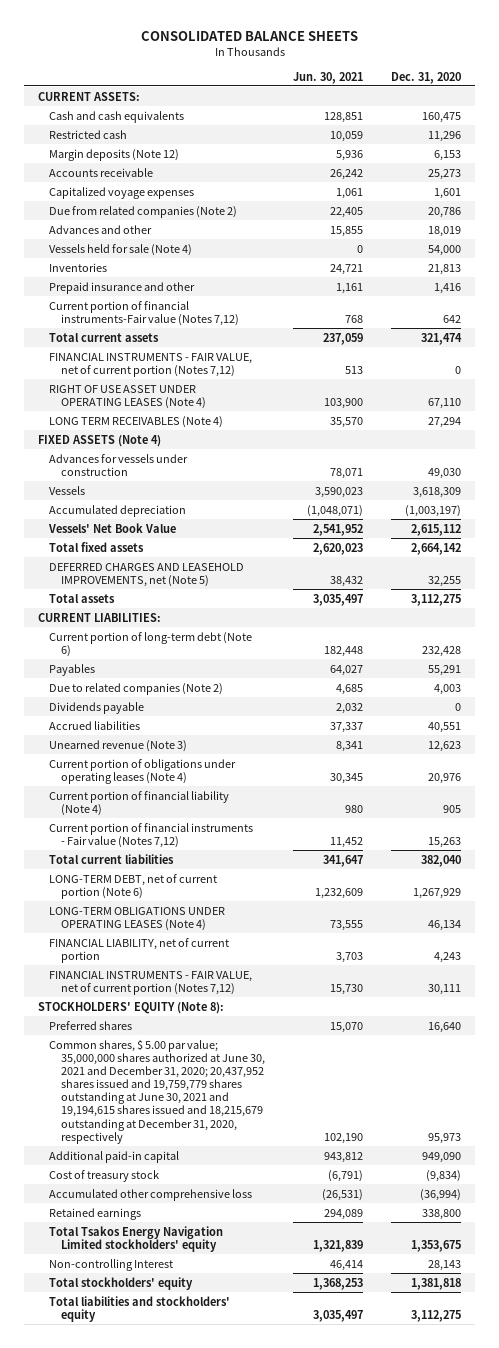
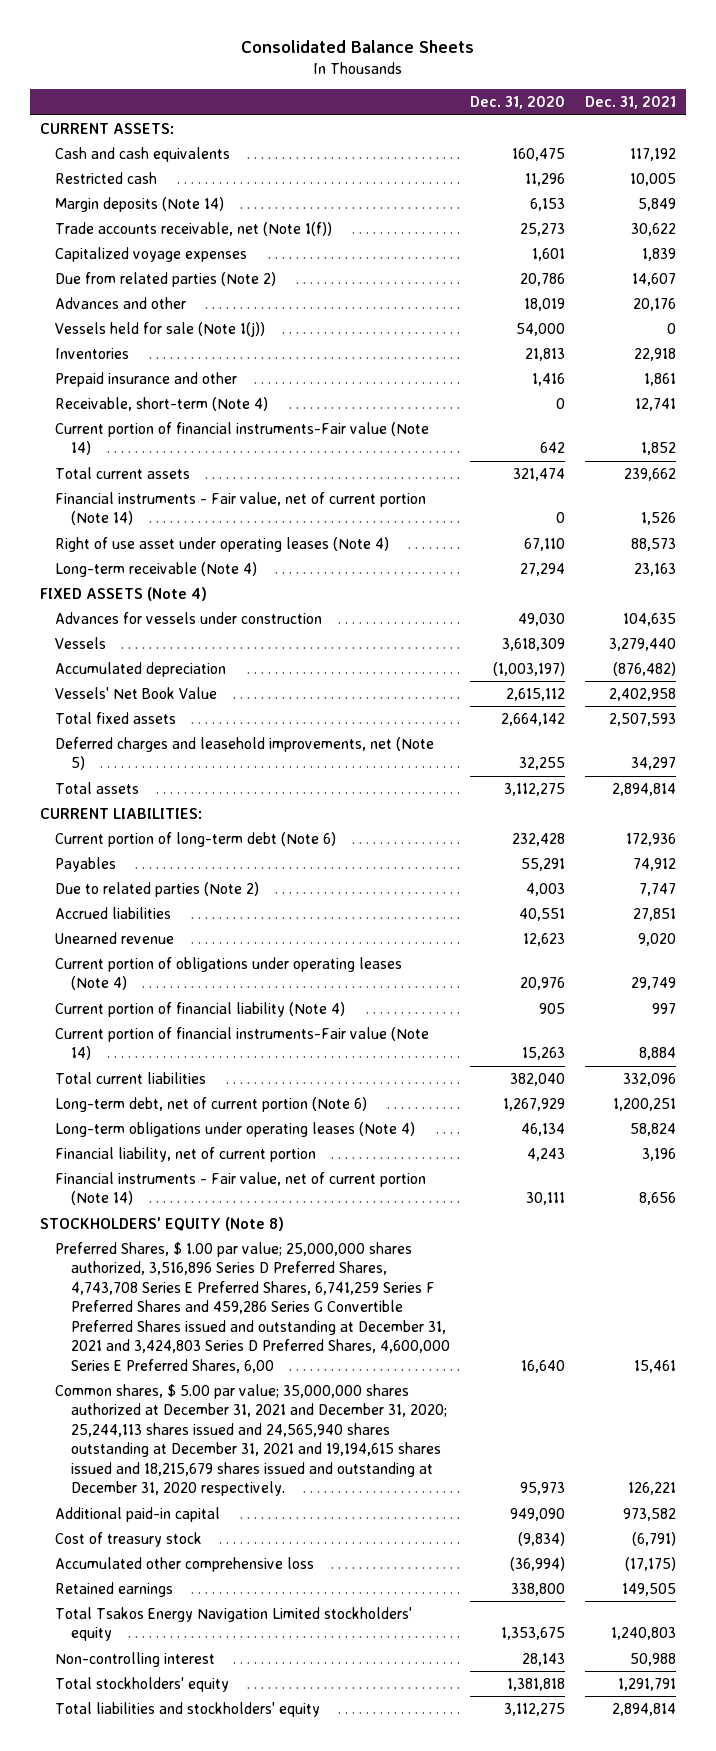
- CONSOLIDATED BALANCE SHEETS
+ Consolidated Balance Sheets
- | Jun. 30, 2021 | Dec. 31, 2020
+ | Dec. 31, 2020 | Dec. 31, 2021
- Margin deposits (Note 12) | 5,936 | 6,153
- Accounts receivable | 26,242 | 25,273
+ Margin deposits (Note 14) | 6,153 | 5,849
+ Trade accounts receivable, net (Note 1(f)) | 25,273 | 30,622
- Due from related companies (Note 2) | 22,405 | 20,786
+ Due from related parties (Note 2) | 20,786 | 14,607
- Vessels held for sale (Note 4) | 0 | 54,000
+ Vessels held for sale (Note 1(j)) | 54,000 | 0
- Current portion of financial instruments-Fair value (Notes 7,12) | 768 | 642
+ Receivable, short-term (Note 4) | 0 | 12,741
+ Current portion of financial instruments-Fair value (Note 14) | 642 | 1,852
- FINANCIAL INSTRUMENTS - FAIR VALUE, net of current portion (Notes 7,12) | 513 | 0
- RIGHT OF USE ASSET UNDER OPERATING LEASES (Note 4) | 103,900 | 67,110
- LONG TERM RECEIVABLES (Note 4) | 35,570 | 27,294
+ Financial instruments - Fair value, net of current portion (Note 14) | 0 | 1,526
+ Right of use asset under operating leases (Note 4) | 67,110 | 88,573
+ Long-term receivable (Note 4) | 27,294 | 23,163
- DEFERRED CHARGES AND LEASEHOLD IMPROVEMENTS, net (Note 5) | 38,432 | 32,255
+ Deferred charges and leasehold improvements, net (Note 5) | 32,255 | 34,297
- Due to related companies (Note 2) | 4,685 | 4,003
- Dividends payable | 2,032 | 0
+ Due to related parties (Note 2) | 4,003 | 7,747
- Unearned revenue (Note 3) | 8,341 | 12,623
+ Unearned revenue | 12,623 | 9,020
- Current portion of financial instruments - Fair value (Notes 7,12) | 11,452 | 15,263
+ Current portion of financial instruments-Fair value (Note 14) | 15,263 | 8,884
- LONG-TERM DEBT, net of current portion (Note 6) | 1,232,609 | 1,267,929
- LONG-TERM OBLIGATIONS UNDER OPERATING LEASES (Note 4) | 73,555 | 46,134
- FINANCIAL LIABILITY, net of current portion | 3,703 | 4,243
- FINANCIAL INSTRUMENTS - FAIR VALUE, net of current portion (Notes 7,12) | 15,730 | 30,111
- STOCKHOLDERS' EQUITY (Note 8):
- Preferred shares | 15,070 | 16,640
- Common shares, $ 5.00 par value; 35,000,000 shares authorized at June 30, 2021 and December 31, 2020; 20,437,952 shares issued and 19,759,779 shares outstanding at June 30, 2021 and 19,194,615 shares issued and 18,215,679 outstanding at December 31, 2020, respectively | 102,190 | 95,973
+ Long-term debt, net of current portion (Note 6) | 1,267,929 | 1,200,251
+ Long-term obligations under operating leases (Note 4) | 46,134 | 58,824
+ Financial liability, net of current portion | 4,243 | 3,196
+ Financial instruments - Fair value, net of current portion (Note 14) | 30,111 | 8,656
+ STOCKHOLDERS' EQUITY (Note 8)
+ Preferred Shares, $ 1.00 par value; 25,000,000 shares authorized, 3,516,896 Series D Preferred Shares, 4,743,708 Series E Preferred Shares, 6,741,259 Series F Preferred Shares and 459,286 Series G Convertible Preferred Shares issued and outstanding at December 31, 2021 and 3,424,803 Series D Preferred Shares, 4,600,000 Series E Preferred Shares, 6,00 | 16,640 | 15,461
+ Common shares, $ 5.00 par value; 35,000,000 shares authorized at December 31, 2021 and December 31, 2020; 25,244,113 shares issued and 24,565,940 shares outstanding at December 31, 2021 and 19,194,615 shares issued and 18,215,679 shares issued and outstanding at December 31, 2020 respectively. | 95,973 | 126,221
- Non-controlling Interest | 46,414 | 28,143
+ Non-controlling interest | 28,143 | 50,988

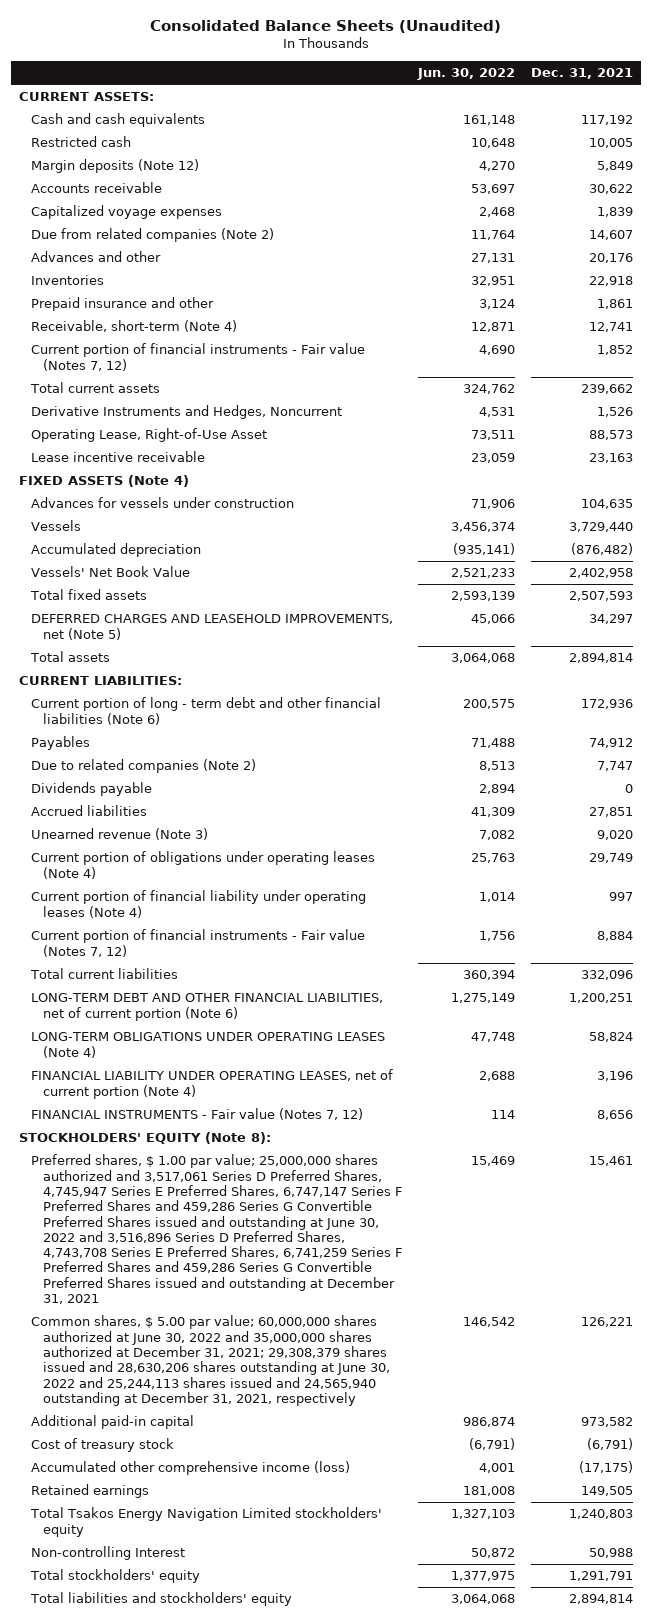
- Consolidated Balance Sheets
+ Consolidated Balance Sheets (Unaudited)
- | Dec. 31, 2020 | Dec. 31, 2021
+ | Jun. 30, 2022 | Dec. 31, 2021
- Margin deposits (Note 14) | 6,153 | 5,849
- Trade accounts receivable, net (Note 1(f)) | 25,273 | 30,622
+ Margin deposits (Note 12) | 4,270 | 5,849
+ Accounts receivable | 53,697 | 30,622
- Due from related parties (Note 2) | 20,786 | 14,607
+ Due from related companies (Note 2) | 11,764 | 14,607
- Vessels held for sale (Note 1(j)) | 54,000 | 0
- Current portion of financial instruments-Fair value (Note 14) | 642 | 1,852
+ Current portion of financial instruments - Fair value (Notes 7, 12) | 4,690 | 1,852
- Financial instruments - Fair value, net of current portion (Note 14) | 0 | 1,526
- Right of use asset under operating leases (Note 4) | 67,110 | 88,573
- Long-term receivable (Note 4) | 27,294 | 23,163
+ Derivative Instruments and Hedges, Noncurrent | 4,531 | 1,526
+ Operating Lease, Right-of-Use Asset | 73,511 | 88,573
+ Lease incentive receivable | 23,059 | 23,163
- Vessels | 3,618,309 | 3,279,440
+ Vessels | 3,456,374 | 3,729,440
- Deferred charges and leasehold improvements, net (Note 5) | 32,255 | 34,297
+ DEFERRED CHARGES AND LEASEHOLD IMPROVEMENTS, net (Note 5) | 45,066 | 34,297
- Current portion of long-term debt (Note 6) | 232,428 | 172,936
+ Current portion of long - term debt and other financial liabilities (Note 6) | 200,575 | 172,936
- Due to related parties (Note 2) | 4,003 | 7,747
+ Due to related companies (Note 2) | 8,513 | 7,747
+ Dividends payable | 2,894 | 0
- Unearned revenue | 12,623 | 9,020
+ Unearned revenue (Note 3) | 7,082 | 9,020
- Current portion of financial liability (Note 4) | 905 | 997
- Current portion of financial instruments-Fair value (Note 14) | 15,263 | 8,884
+ Current portion of financial liability under operating leases (Note 4) | 1,014 | 997
+ Current portion of financial instruments - Fair value (Notes 7, 12) | 1,756 | 8,884
- Long-term debt, net of current portion (Note 6) | 1,267,929 | 1,200,251
- Long-term obligations under operating leases (Note 4) | 46,134 | 58,824
- Financial liability, net of current portion | 4,243 | 3,196
- Financial instruments - Fair value, net of current portion (Note 14) | 30,111 | 8,656
- STOCKHOLDERS' EQUITY (Note 8)
- Preferred Shares, $ 1.00 par value; 25,000,000 shares authorized, 3,516,896 Series D Preferred Shares, 4,743,708 Series E Preferred Shares, 6,741,259 Series F Preferred Shares and 459,286 Series G Convertible Preferred Shares issued and outstanding at December 31, 2021 and 3,424,803 Series D Preferred Shares, 4,600,000 Series E Preferred Shares, 6,00 | 16,640 | 15,461
- Common shares, $ 5.00 par value; 35,000,000 shares authorized at December 31, 2021 and December 31, 2020; 25,244,113 shares issued and 24,565,940 shares outstanding at December 31, 2021 and 19,194,615 shares issued and 18,215,679 shares issued and outstanding at December 31, 2020 respectively. | 95,973 | 126,221
+ LONG-TERM DEBT AND OTHER FINANCIAL LIABILITIES, net of current portion (Note 6) | 1,275,149 | 1,200,251
+ LONG-TERM OBLIGATIONS UNDER OPERATING LEASES (Note 4) | 47,748 | 58,824
+ FINANCIAL LIABILITY UNDER OPERATING LEASES, net of current portion (Note 4) | 2,688 | 3,196
+ FINANCIAL INSTRUMENTS - Fair value (Notes 7, 12) | 114 | 8,656
+ STOCKHOLDERS' EQUITY (Note 8):
+ Preferred shares, $ 1.00 par value; 25,000,000 shares authorized and 3,517,061 Series D Preferred Shares, 4,745,947 Series E Preferred Shares, 6,747,147 Series F Preferred Shares and 459,286 Series G Convertible Preferred Shares issued and outstanding at June 30, 2022 and 3,516,896 Series D Preferred Shares, 4,743,708 Series E Preferred Shares, 6,741,259 Series F Preferred Shares and 459,286 Series G Convertible Preferred Shares issued and outstanding at December 31, 2021 | 15,469 | 15,461
+ Common shares, $ 5.00 par value; 60,000,000 shares authorized at June 30, 2022 and 35,000,000 shares authorized at December 31, 2021; 29,308,379 shares issued and 28,630,206 shares outstanding at June 30, 2022 and 25,244,113 shares issued and 24,565,940 outstanding at December 31, 2021, respectively | 146,542 | 126,221
- Accumulated other comprehensive loss | (36,994) | (17,175)
+ Accumulated other comprehensive income (loss) | 4,001 | (17,175)
- Non-controlling interest | 28,143 | 50,988
+ Non-controlling Interest | 50,872 | 50,988

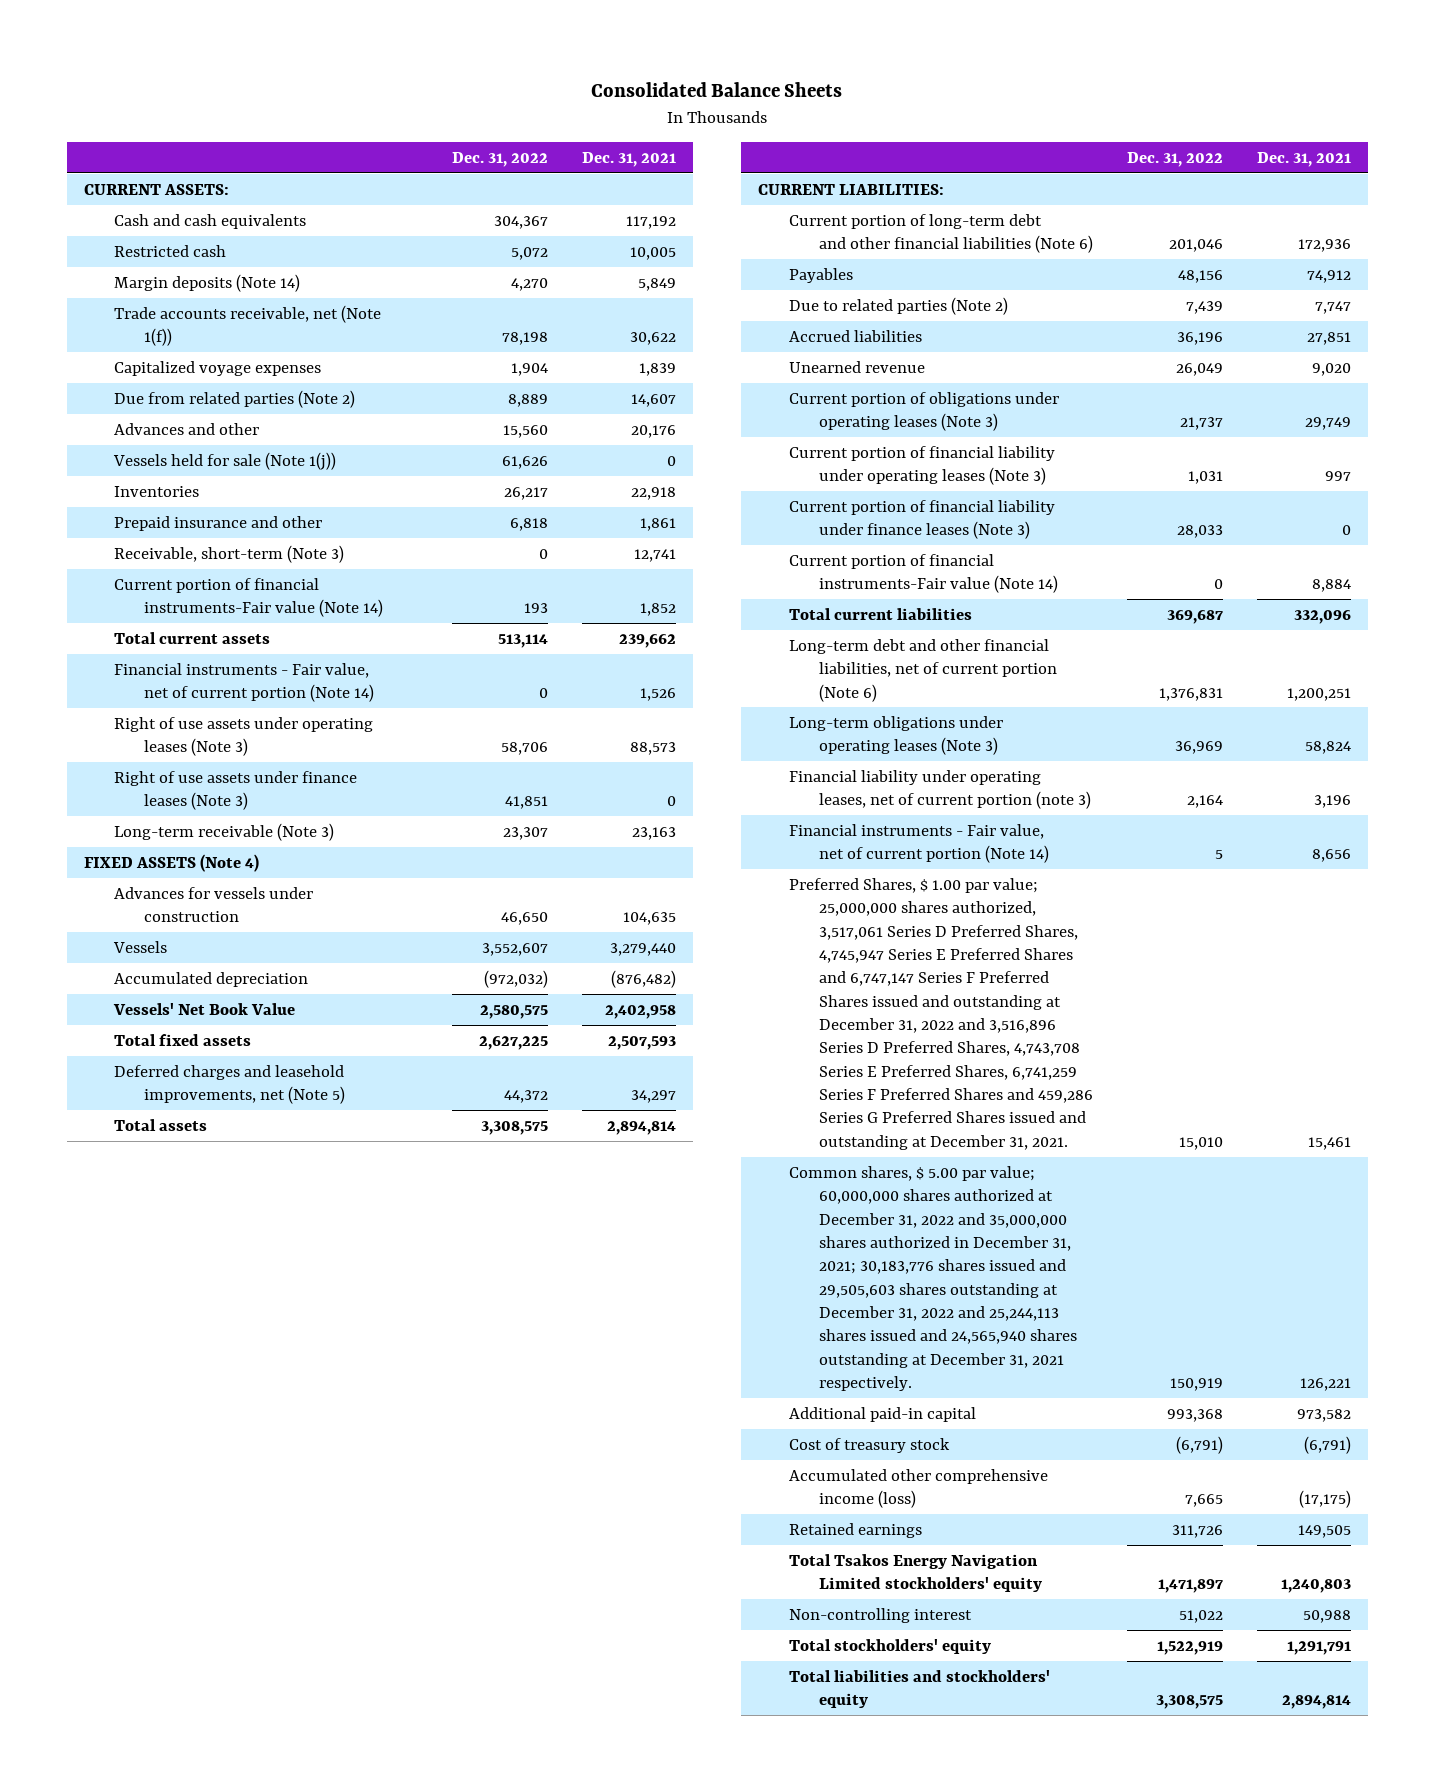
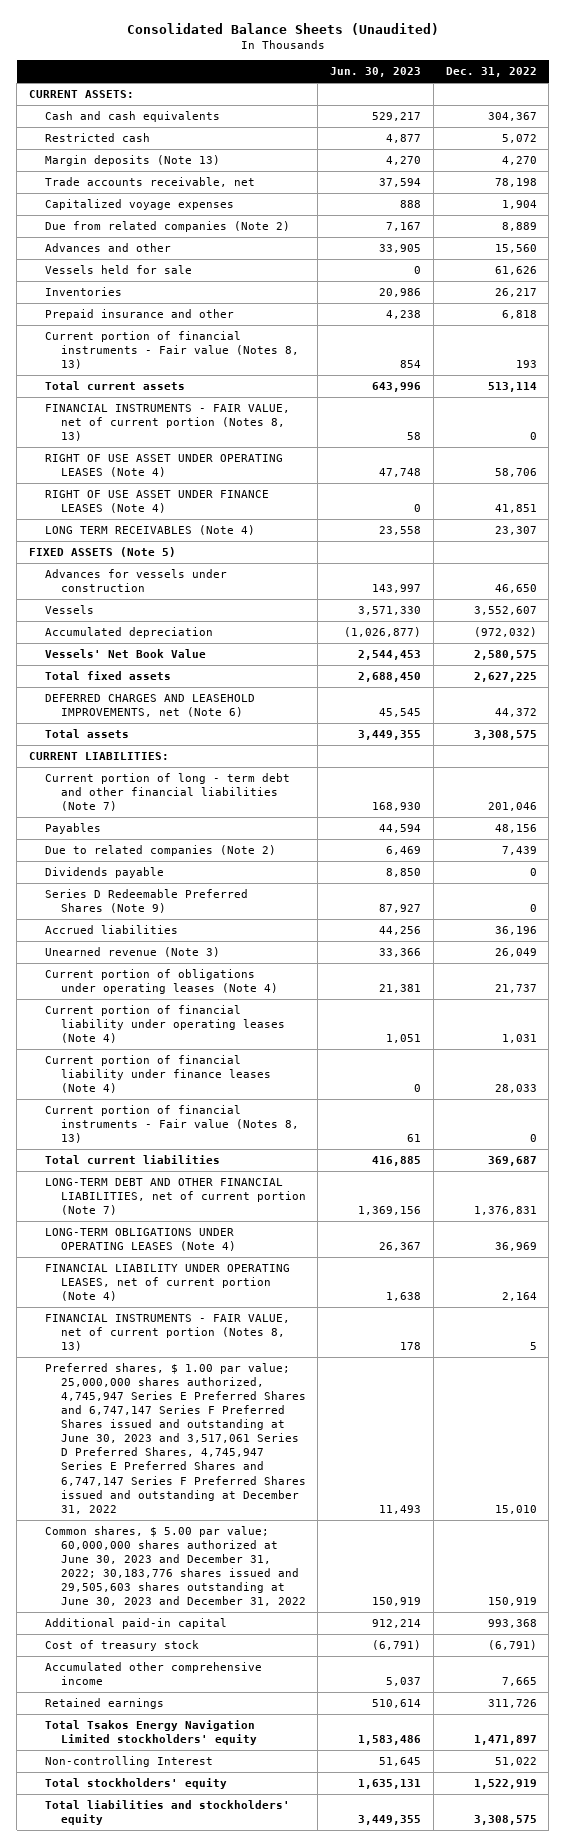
- Consolidated Balance Sheets
+ Consolidated Balance Sheets (Unaudited)
- | Dec. 31, 2022 | Dec. 31, 2021
+ | Jun. 30, 2023 | Dec. 31, 2022
- Margin deposits (Note 14) | 4,270 | 5,849
- Trade accounts receivable, net (Note 1(f)) | 78,198 | 30,622
+ Margin deposits (Note 13) | 4,270 | 4,270
+ Trade accounts receivable, net | 37,594 | 78,198
- Due from related parties (Note 2) | 8,889 | 14,607
+ Due from related companies (Note 2) | 7,167 | 8,889
- Vessels held for sale (Note 1(j)) | 61,626 | 0
+ Vessels held for sale | 0 | 61,626
- Receivable, short-term (Note 3) | 0 | 12,741
- Current portion of financial instruments-Fair value (Note 14) | 193 | 1,852
+ Current portion of financial instruments - Fair value (Notes 8, 13) | 854 | 193
- Financial instruments - Fair value, net of current portion (Note 14) | 0 | 1,526
- Right of use assets under operating leases (Note 3) | 58,706 | 88,573
- Right of use assets under finance leases (Note 3) | 41,851 | 0
- Long-term receivable (Note 3) | 23,307 | 23,163
- FIXED ASSETS (Note 4)
+ FINANCIAL INSTRUMENTS - FAIR VALUE, net of current portion (Notes 8, 13) | 58 | 0
+ RIGHT OF USE ASSET UNDER OPERATING LEASES (Note 4) | 47,748 | 58,706
+ RIGHT OF USE ASSET UNDER FINANCE LEASES (Note 4) | 0 | 41,851
+ LONG TERM RECEIVABLES (Note 4) | 23,558 | 23,307
+ FIXED ASSETS (Note 5)
- Deferred charges and leasehold improvements, net (Note 5) | 44,372 | 34,297
+ DEFERRED CHARGES AND LEASEHOLD IMPROVEMENTS, net (Note 6) | 45,545 | 44,372
- Current portion of long-term debt and other financial liabilities (Note 6) | 201,046 | 172,936
+ Current portion of long - term debt and other financial liabilities (Note 7) | 168,930 | 201,046
- Due to related parties (Note 2) | 7,439 | 7,747
+ Due to related companies (Note 2) | 6,469 | 7,439
+ Dividends payable | 8,850 | 0
+ Series D Redeemable Preferred Shares (Note 9) | 87,927 | 0
- Unearned revenue | 26,049 | 9,020
- Current portion of obligations under operating leases (Note 3) | 21,737 | 29,749
- Current portion of financial liability under operating leases (Note 3) | 1,031 | 997
- Current portion of financial liability under finance leases (Note 3) | 28,033 | 0
- Current portion of financial instruments-Fair value (Note 14) | 0 | 8,884
+ Unearned revenue (Note 3) | 33,366 | 26,049
+ Current portion of obligations under operating leases (Note 4) | 21,381 | 21,737
+ Current portion of financial liability under operating leases (Note 4) | 1,051 | 1,031
+ Current portion of financial liability under finance leases (Note 4) | 0 | 28,033
+ Current portion of financial instruments - Fair value (Notes 8, 13) | 61 | 0
- Long-term debt and other financial liabilities, net of current portion (Note 6) | 1,376,831 | 1,200,251
- Long-term obligations under operating leases (Note 3) | 36,969 | 58,824
- Financial liability under operating leases, net of current portion (note 3) | 2,164 | 3,196
- Financial instruments - Fair value, net of current portion (Note 14) | 5 | 8,656
- Preferred Shares, $ 1.00 par value; 25,000,000 shares authorized, 3,517,061 Series D Preferred Shares, 4,745,947 Series E Preferred Shares and 6,747,147 Series F Preferred Shares issued and outstanding at December 31, 2022 and 3,516,896 Series D Preferred Shares, 4,743,708 Series E Preferred Shares, 6,741,259 Series F Preferred Shares and 459,286 Series G Preferred Shares issued and outstanding at December 31, 2021. | 15,010 | 15,461
- Common shares, $ 5.00 par value; 60,000,000 shares authorized at December 31, 2022 and 35,000,000 shares authorized in December 31, 2021; 30,183,776 shares issued and 29,505,603 shares outstanding at December 31, 2022 and 25,244,113 shares issued and 24,565,940 shares outstanding at December 31, 2021 respectively. | 150,919 | 126,221
+ LONG-TERM DEBT AND OTHER FINANCIAL LIABILITIES, net of current portion (Note 7) | 1,369,156 | 1,376,831
+ LONG-TERM OBLIGATIONS UNDER OPERATING LEASES (Note 4) | 26,367 | 36,969
+ FINANCIAL LIABILITY UNDER OPERATING LEASES, net of current portion (Note 4) | 1,638 | 2,164
+ FINANCIAL INSTRUMENTS - FAIR VALUE, net of current portion (Notes 8, 13) | 178 | 5
+ Preferred shares, $ 1.00 par value; 25,000,000 shares authorized, 4,745,947 Series E Preferred Shares and 6,747,147 Series F Preferred Shares issued and outstanding at June 30, 2023 and 3,517,061 Series D Preferred Shares, 4,745,947 Series E Preferred Shares and 6,747,147 Series F Preferred Shares issued and outstanding at December 31, 2022 | 11,493 | 15,010
+ Common shares, $ 5.00 par value; 60,000,000 shares authorized at June 30, 2023 and December 31, 2022; 30,183,776 shares issued and 29,505,603 shares outstanding at June 30, 2023 and December 31, 2022 | 150,919 | 150,919
- Accumulated other comprehensive income (loss) | 7,665 | (17,175)
+ Accumulated other comprehensive income | 5,037 | 7,665
- Non-controlling interest | 51,022 | 50,988
+ Non-controlling Interest | 51,645 | 51,022

